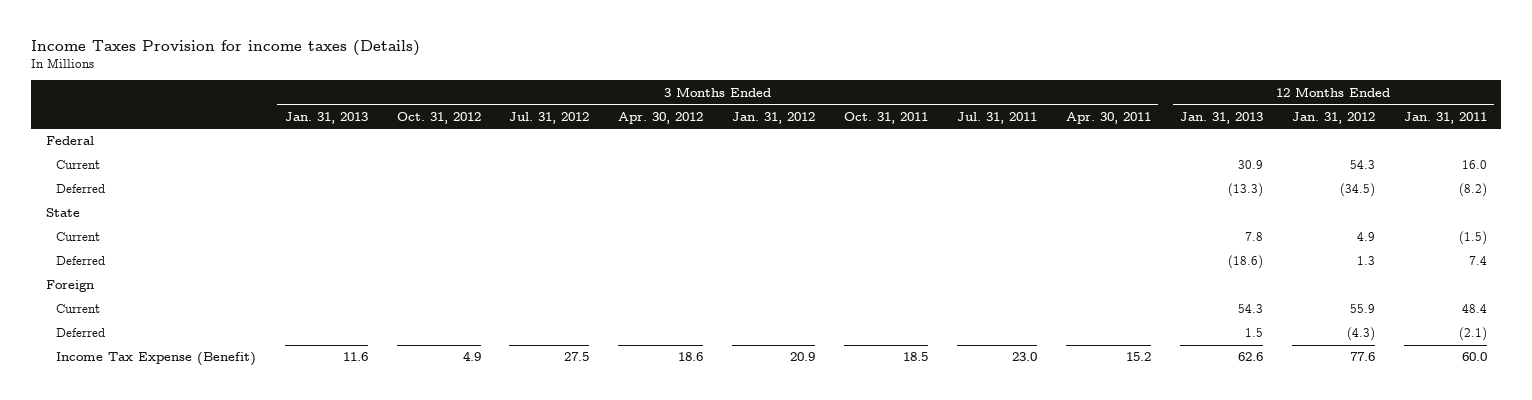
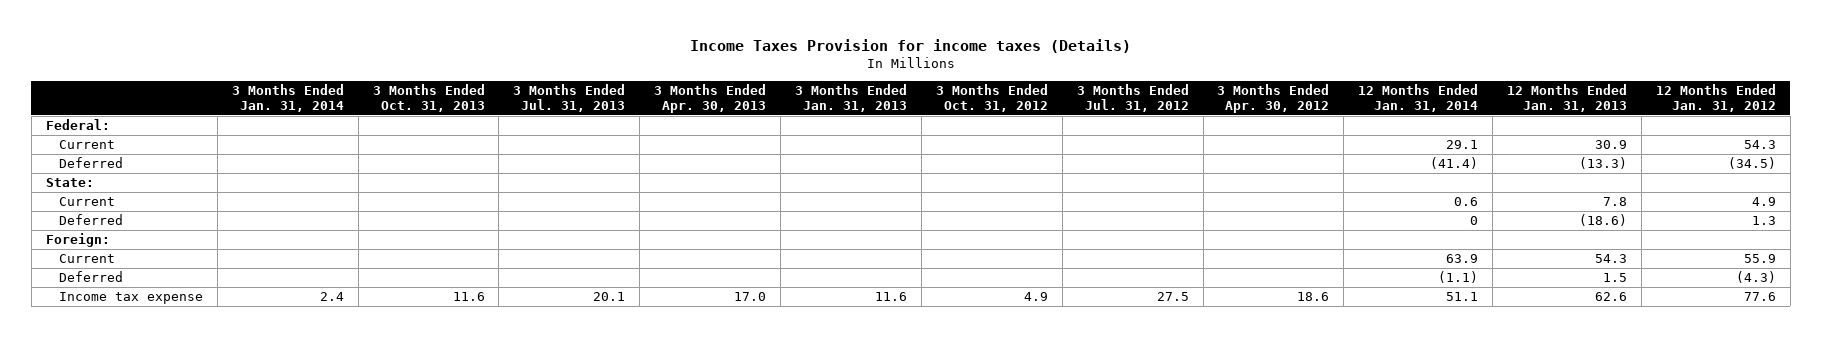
- | 3 Months Ended Jan. 31, 2013 | 3 Months Ended Oct. 31, 2012 | 3 Months Ended Jul. 31, 2012 | 3 Months Ended Apr. 30, 2012 | 3 Months Ended Jan. 31, 2012 | 3 Months Ended Oct. 31, 2011 | 3 Months Ended Jul. 31, 2011 | 3 Months Ended Apr. 30, 2011 | 12 Months Ended Jan. 31, 2013 | 12 Months Ended Jan. 31, 2012 | 12 Months Ended Jan. 31, 2011
+ | 3 Months Ended Jan. 31, 2014 | 3 Months Ended Oct. 31, 2013 | 3 Months Ended Jul. 31, 2013 | 3 Months Ended Apr. 30, 2013 | 3 Months Ended Jan. 31, 2013 | 3 Months Ended Oct. 31, 2012 | 3 Months Ended Jul. 31, 2012 | 3 Months Ended Apr. 30, 2012 | 12 Months Ended Jan. 31, 2014 | 12 Months Ended Jan. 31, 2013 | 12 Months Ended Jan. 31, 2012
- Federal
+ Federal:
- State
+ State:
- Foreign
+ Foreign:
- Income Tax Expense (Benefit) | 11.6 | 4.9 | 27.5 | 18.6 | 20.9 | 18.5 | 23.0 | 15.2 | 62.6 | 77.6 | 60.0
+ Income tax expense | 2.4 | 11.6 | 20.1 | 17.0 | 11.6 | 4.9 | 27.5 | 18.6 | 51.1 | 62.6 | 77.6

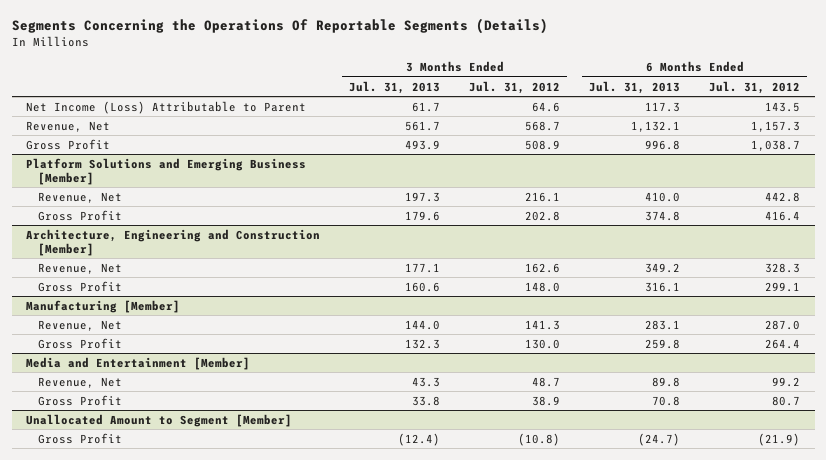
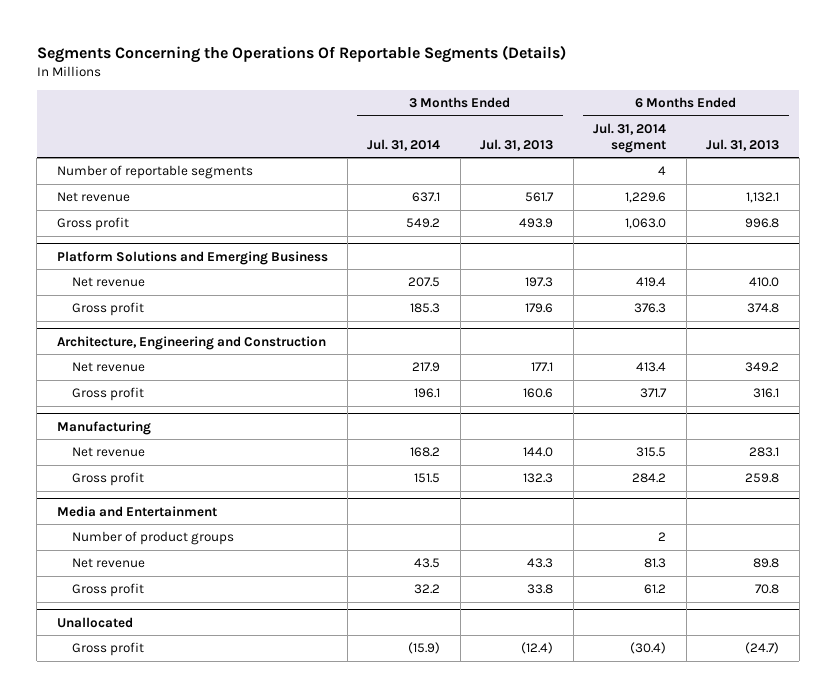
- | 3 Months Ended Jul. 31, 2013 | 3 Months Ended Jul. 31, 2012 | 6 Months Ended Jul. 31, 2013 | 6 Months Ended Jul. 31, 2012
+ | 3 Months Ended Jul. 31, 2014 | 3 Months Ended Jul. 31, 2013 | 6 Months Ended Jul. 31, 2014 segment | 6 Months Ended Jul. 31, 2013
- Net Income (Loss) Attributable to Parent | 61.7 | 64.6 | 117.3 | 143.5
- Revenue, Net | 561.7 | 568.7 | 1,132.1 | 1,157.3
- Gross Profit | 493.9 | 508.9 | 996.8 | 1,038.7
- Platform Solutions and Emerging Business [Member]
- Revenue, Net | 197.3 | 216.1 | 410.0 | 442.8
- Gross Profit | 179.6 | 202.8 | 374.8 | 416.4
- Architecture, Engineering and Construction [Member]
- Revenue, Net | 177.1 | 162.6 | 349.2 | 328.3
- Gross Profit | 160.6 | 148.0 | 316.1 | 299.1
- Manufacturing [Member]
- Revenue, Net | 144.0 | 141.3 | 283.1 | 287.0
- Gross Profit | 132.3 | 130.0 | 259.8 | 264.4
- Media and Entertainment [Member]
- Revenue, Net | 43.3 | 48.7 | 89.8 | 99.2
- Gross Profit | 33.8 | 38.9 | 70.8 | 80.7
- Unallocated Amount to Segment [Member]
- Gross Profit | (12.4) | (10.8) | (24.7) | (21.9)
+ Number of reportable segments | | | 4 |
+ Net revenue | 637.1 | 561.7 | 1,229.6 | 1,132.1
+ Gross profit | 549.2 | 493.9 | 1,063.0 | 996.8
+ Platform Solutions and Emerging Business
+ Net revenue | 207.5 | 197.3 | 419.4 | 410.0
+ Gross profit | 185.3 | 179.6 | 376.3 | 374.8
+ Architecture, Engineering and Construction
+ Net revenue | 217.9 | 177.1 | 413.4 | 349.2
+ Gross profit | 196.1 | 160.6 | 371.7 | 316.1
+ Manufacturing
+ Net revenue | 168.2 | 144.0 | 315.5 | 283.1
+ Gross profit | 151.5 | 132.3 | 284.2 | 259.8
+ Media and Entertainment
+ Number of product groups | | | 2 |
+ Net revenue | 43.5 | 43.3 | 81.3 | 89.8
+ Gross profit | 32.2 | 33.8 | 61.2 | 70.8
+ Unallocated
+ Gross profit | (15.9) | (12.4) | (30.4) | (24.7)

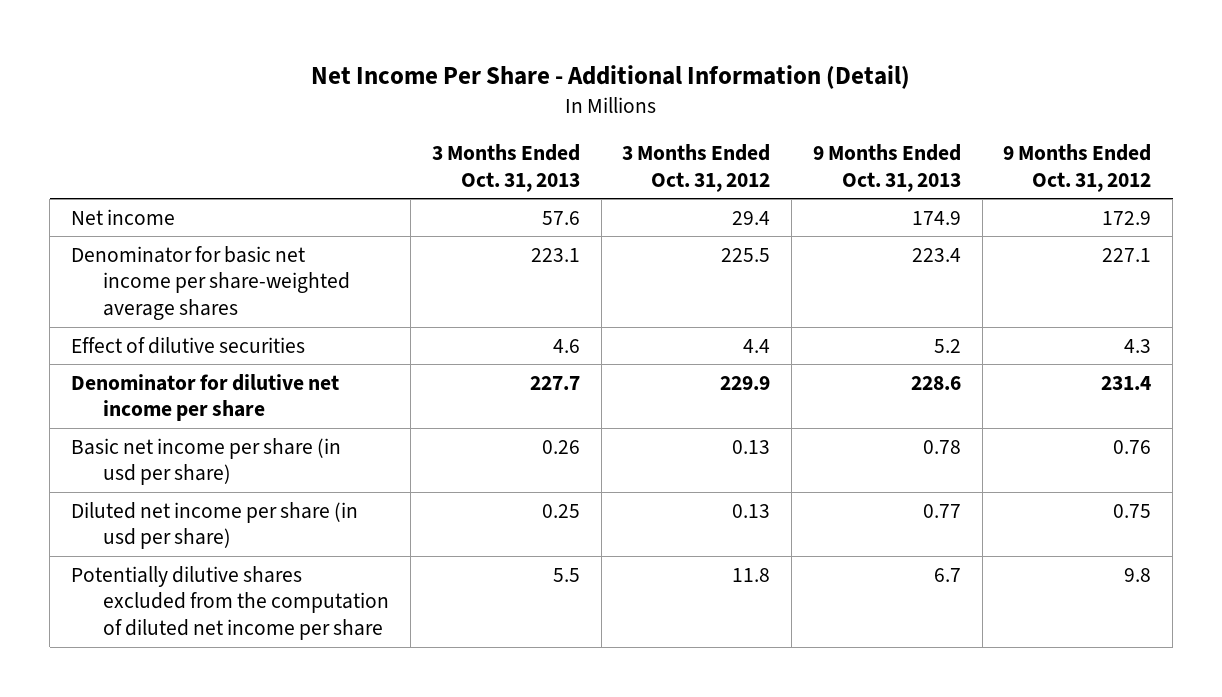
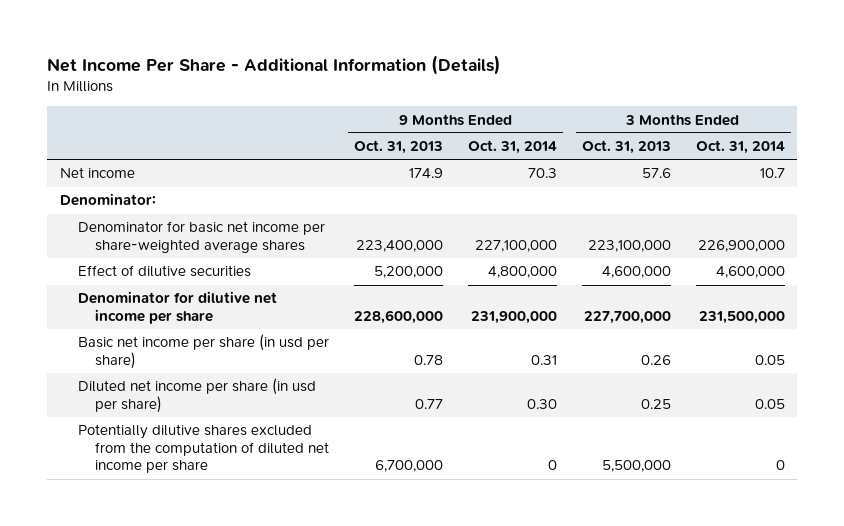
- Net Income Per Share - Additional Information (Detail)
+ Net Income Per Share - Additional Information (Details)
- | 3 Months Ended Oct. 31, 2013 | 3 Months Ended Oct. 31, 2012 | 9 Months Ended Oct. 31, 2013 | 9 Months Ended Oct. 31, 2012
+ | 9 Months Ended Oct. 31, 2013 | 9 Months Ended Oct. 31, 2014 | 3 Months Ended Oct. 31, 2013 | 3 Months Ended Oct. 31, 2014
- Denominator for basic net income per share-weighted average shares | 223.1 | 225.5 | 223.4 | 227.1
- Effect of dilutive securities | 4.6 | 4.4 | 5.2 | 4.3
- Denominator for dilutive net income per share | 227.7 | 229.9 | 228.6 | 231.4
+ Denominator:
+ Denominator for basic net income per share-weighted average shares | 223,400,000 | 227,100,000 | 223,100,000 | 226,900,000
+ Effect of dilutive securities | 5,200,000 | 4,800,000 | 4,600,000 | 4,600,000
+ Denominator for dilutive net income per share | 228,600,000 | 231,900,000 | 227,700,000 | 231,500,000
- Potentially dilutive shares excluded from the computation of diluted net income per share | 5.5 | 11.8 | 6.7 | 9.8
+ Potentially dilutive shares excluded from the computation of diluted net income per share | 6,700,000 | 0 | 5,500,000 | 0

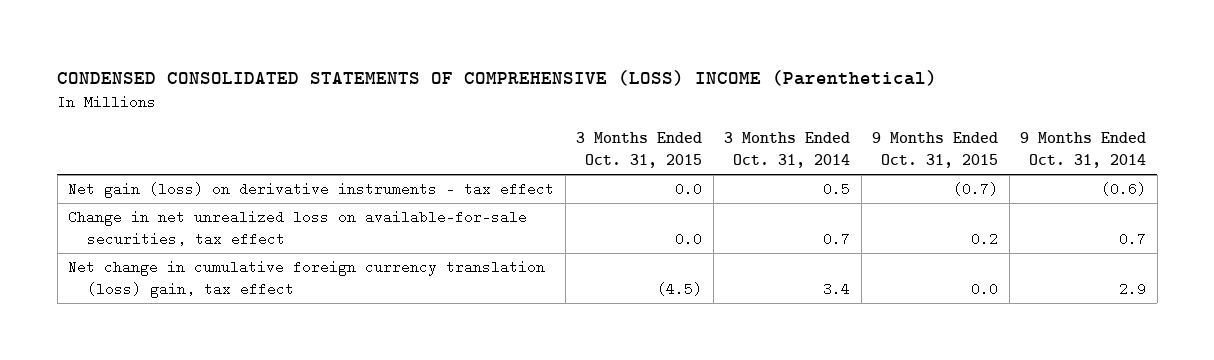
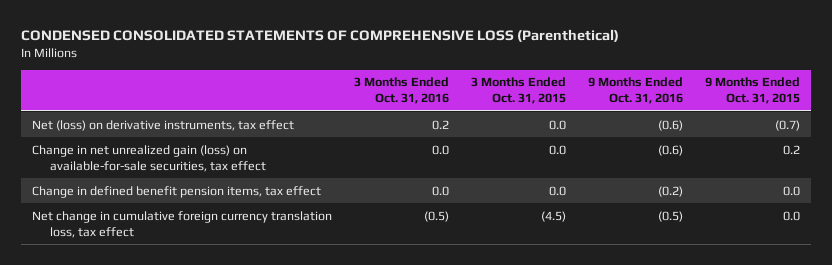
- CONDENSED CONSOLIDATED STATEMENTS OF COMPREHENSIVE (LOSS) INCOME (Parenthetical)
+ CONDENSED CONSOLIDATED STATEMENTS OF COMPREHENSIVE LOSS (Parenthetical)
- | 3 Months Ended Oct. 31, 2015 | 3 Months Ended Oct. 31, 2014 | 9 Months Ended Oct. 31, 2015 | 9 Months Ended Oct. 31, 2014
+ | 3 Months Ended Oct. 31, 2016 | 3 Months Ended Oct. 31, 2015 | 9 Months Ended Oct. 31, 2016 | 9 Months Ended Oct. 31, 2015
- Net gain (loss) on derivative instruments - tax effect | 0.0 | 0.5 | (0.7) | (0.6)
- Change in net unrealized loss on available-for-sale securities, tax effect | 0.0 | 0.7 | 0.2 | 0.7
- Net change in cumulative foreign currency translation (loss) gain, tax effect | (4.5) | 3.4 | 0.0 | 2.9
+ Net (loss) on derivative instruments, tax effect | 0.2 | 0.0 | (0.6) | (0.7)
+ Change in net unrealized gain (loss) on available-for-sale securities, tax effect | 0.0 | 0.0 | (0.6) | 0.2
+ Change in defined benefit pension items, tax effect | 0.0 | 0.0 | (0.2) | 0.0
+ Net change in cumulative foreign currency translation loss, tax effect | (0.5) | (4.5) | (0.5) | 0.0

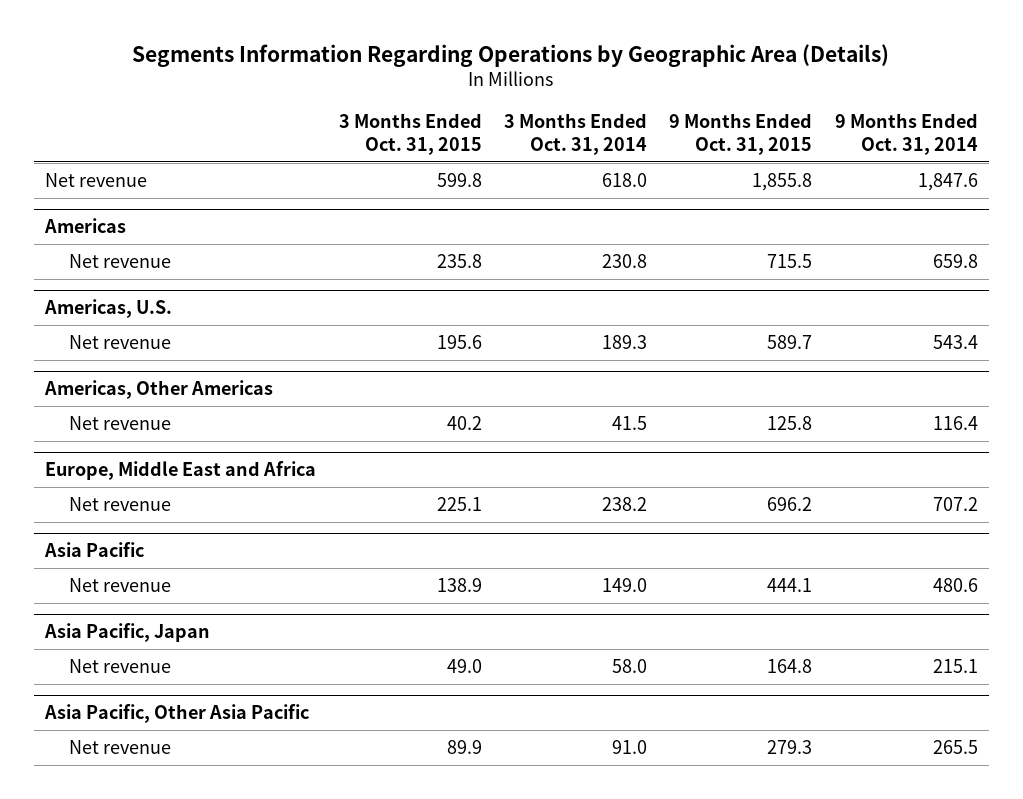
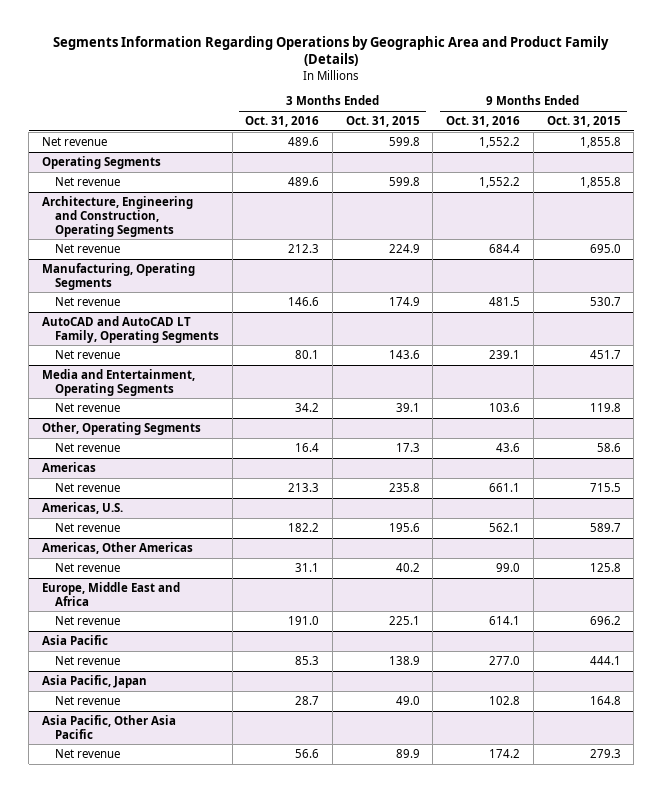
- Segments Information Regarding Operations by Geographic Area (Details)
+ Segments Information Regarding Operations by Geographic Area and Product Family (Details)
- | 3 Months Ended Oct. 31, 2015 | 3 Months Ended Oct. 31, 2014 | 9 Months Ended Oct. 31, 2015 | 9 Months Ended Oct. 31, 2014
+ | 3 Months Ended Oct. 31, 2016 | 3 Months Ended Oct. 31, 2015 | 9 Months Ended Oct. 31, 2016 | 9 Months Ended Oct. 31, 2015
+ Operating Segments
+ Net revenue | 489.6 | 599.8 | 1,552.2 | 1,855.8
+ Architecture, Engineering and Construction, Operating Segments
+ Net revenue | 212.3 | 224.9 | 684.4 | 695.0
+ Manufacturing, Operating Segments
+ Net revenue | 146.6 | 174.9 | 481.5 | 530.7
+ AutoCAD and AutoCAD LT Family, Operating Segments
+ Net revenue | 80.1 | 143.6 | 239.1 | 451.7
+ Media and Entertainment, Operating Segments
+ Net revenue | 34.2 | 39.1 | 103.6 | 119.8
+ Other, Operating Segments
+ Net revenue | 16.4 | 17.3 | 43.6 | 58.6

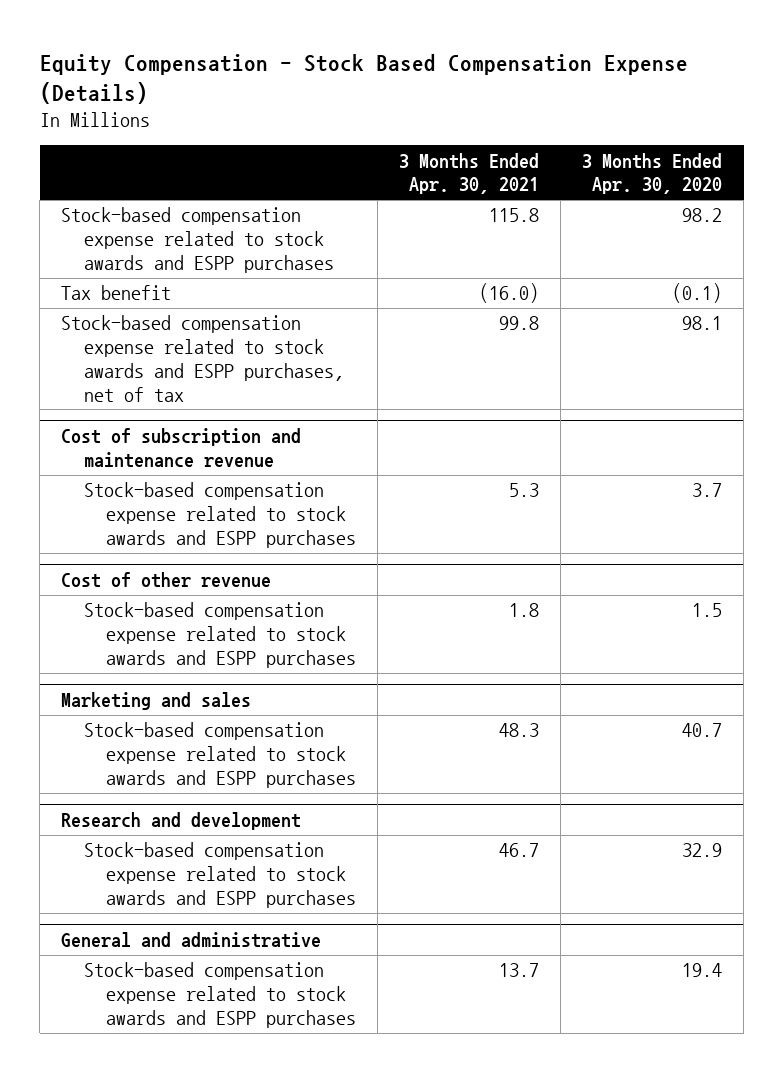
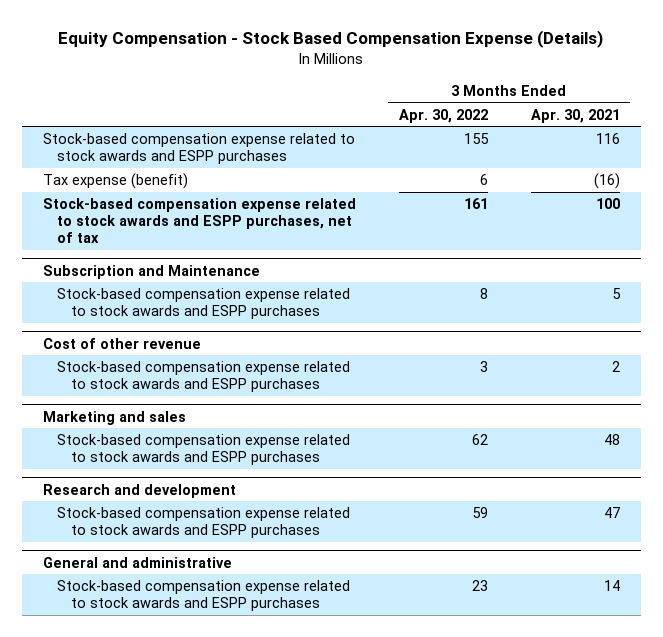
- | 3 Months Ended Apr. 30, 2021 | 3 Months Ended Apr. 30, 2020
+ | 3 Months Ended Apr. 30, 2022 | 3 Months Ended Apr. 30, 2021
- Stock-based compensation expense related to stock awards and ESPP purchases | 115.8 | 98.2
- Tax benefit | (16.0) | (0.1)
- Stock-based compensation expense related to stock awards and ESPP purchases, net of tax | 99.8 | 98.1
- Cost of subscription and maintenance revenue
- Stock-based compensation expense related to stock awards and ESPP purchases | 5.3 | 3.7
+ Stock-based compensation expense related to stock awards and ESPP purchases | 155 | 116
+ Tax expense (benefit) | 6 | (16)
+ Stock-based compensation expense related to stock awards and ESPP purchases, net of tax | 161 | 100
+ Subscription and Maintenance
+ Stock-based compensation expense related to stock awards and ESPP purchases | 8 | 5
@ Cost of other revenue
- Stock-based compensation expense related to stock awards and ESPP purchases | 1.8 | 1.5
+ Stock-based compensation expense related to stock awards and ESPP purchases | 3 | 2
@ Marketing and sales
- Stock-based compensation expense related to stock awards and ESPP purchases | 48.3 | 40.7
+ Stock-based compensation expense related to stock awards and ESPP purchases | 62 | 48
@ Research and development
- Stock-based compensation expense related to stock awards and ESPP purchases | 46.7 | 32.9
+ Stock-based compensation expense related to stock awards and ESPP purchases | 59 | 47
@ General and administrative
- Stock-based compensation expense related to stock awards and ESPP purchases | 13.7 | 19.4
+ Stock-based compensation expense related to stock awards and ESPP purchases | 23 | 14

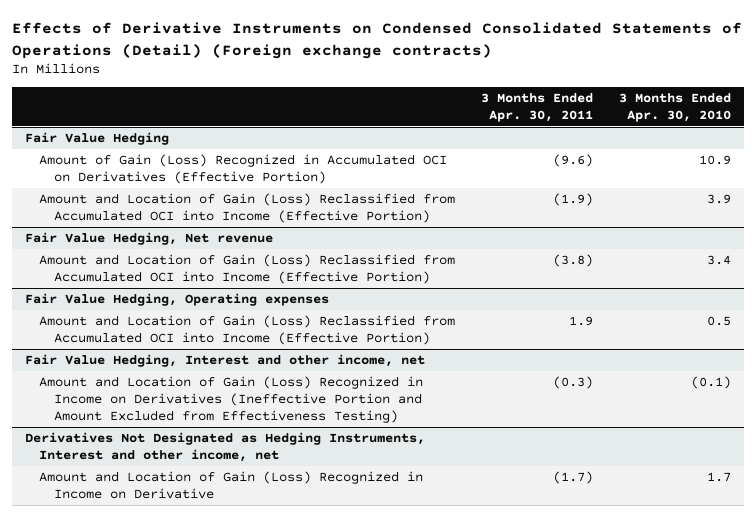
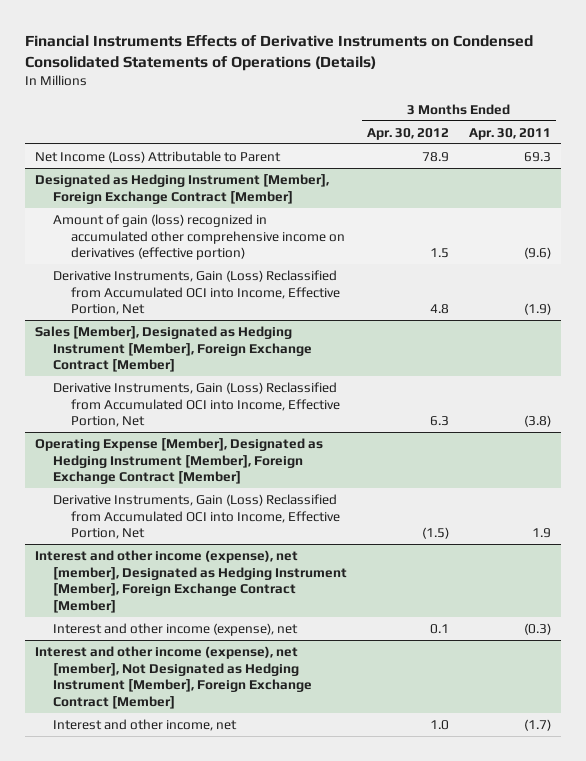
- Effects of Derivative Instruments on Condensed Consolidated Statements of Operations (Detail) (Foreign exchange contracts)
+ Financial Instruments Effects of Derivative Instruments on Condensed Consolidated Statements of Operations (Details)
- | 3 Months Ended Apr. 30, 2011 | 3 Months Ended Apr. 30, 2010
+ | 3 Months Ended Apr. 30, 2012 | 3 Months Ended Apr. 30, 2011
- Fair Value Hedging
- Amount of Gain (Loss) Recognized in Accumulated OCI on Derivatives (Effective Portion) | (9.6) | 10.9
- Amount and Location of Gain (Loss) Reclassified from Accumulated OCI into Income (Effective Portion) | (1.9) | 3.9
- Fair Value Hedging, Net revenue
- Amount and Location of Gain (Loss) Reclassified from Accumulated OCI into Income (Effective Portion) | (3.8) | 3.4
- Fair Value Hedging, Operating expenses
- Amount and Location of Gain (Loss) Reclassified from Accumulated OCI into Income (Effective Portion) | 1.9 | 0.5
- Fair Value Hedging, Interest and other income, net
- Amount and Location of Gain (Loss) Recognized in Income on Derivatives (Ineffective Portion and Amount Excluded from Effectiveness Testing) | (0.3) | (0.1)
- Derivatives Not Designated as Hedging Instruments, Interest and other income, net
- Amount and Location of Gain (Loss) Recognized in Income on Derivative | (1.7) | 1.7
+ Net Income (Loss) Attributable to Parent | 78.9 | 69.3
+ Designated as Hedging Instrument [Member], Foreign Exchange Contract [Member]
+ Amount of gain (loss) recognized in accumulated other comprehensive income on derivatives (effective portion) | 1.5 | (9.6)
+ Derivative Instruments, Gain (Loss) Reclassified from Accumulated OCI into Income, Effective Portion, Net | 4.8 | (1.9)
+ Sales [Member], Designated as Hedging Instrument [Member], Foreign Exchange Contract [Member]
+ Derivative Instruments, Gain (Loss) Reclassified from Accumulated OCI into Income, Effective Portion, Net | 6.3 | (3.8)
+ Operating Expense [Member], Designated as Hedging Instrument [Member], Foreign Exchange Contract [Member]
+ Derivative Instruments, Gain (Loss) Reclassified from Accumulated OCI into Income, Effective Portion, Net | (1.5) | 1.9
+ Interest and other income (expense), net [member], Designated as Hedging Instrument [Member], Foreign Exchange Contract [Member]
+ Interest and other income (expense), net | 0.1 | (0.3)
+ Interest and other income (expense), net [member], Not Designated as Hedging Instrument [Member], Foreign Exchange Contract [Member]
+ Interest and other income, net | 1.0 | (1.7)

